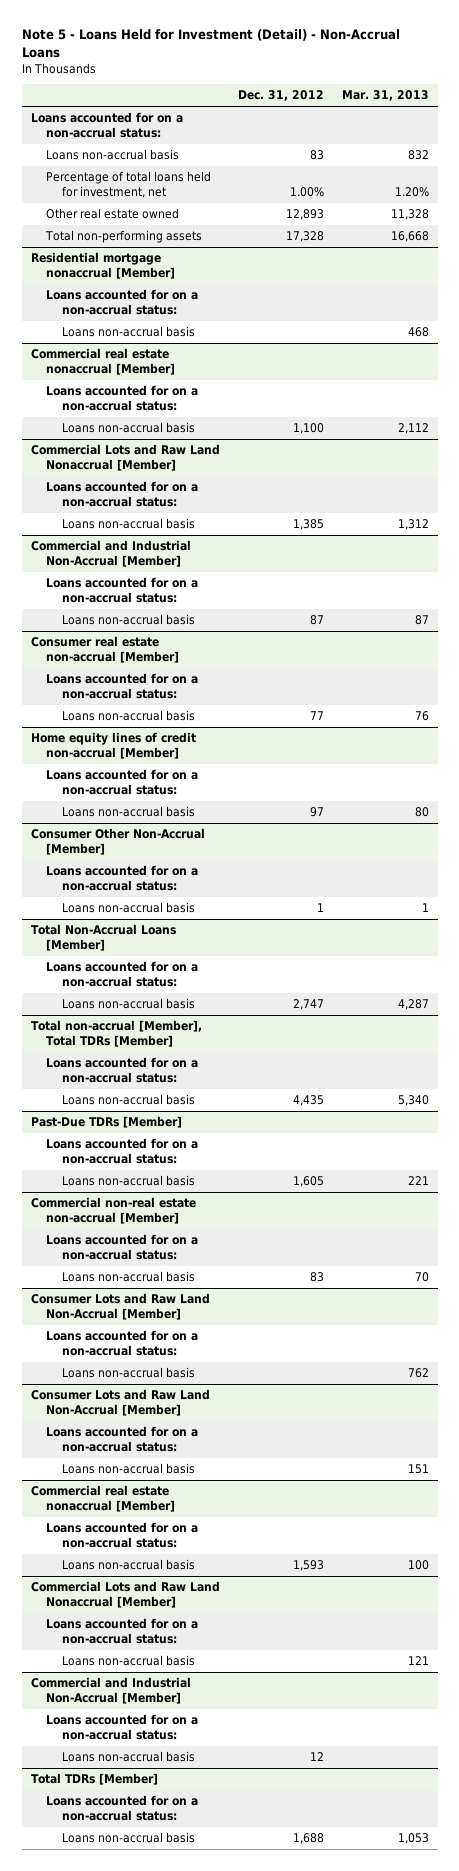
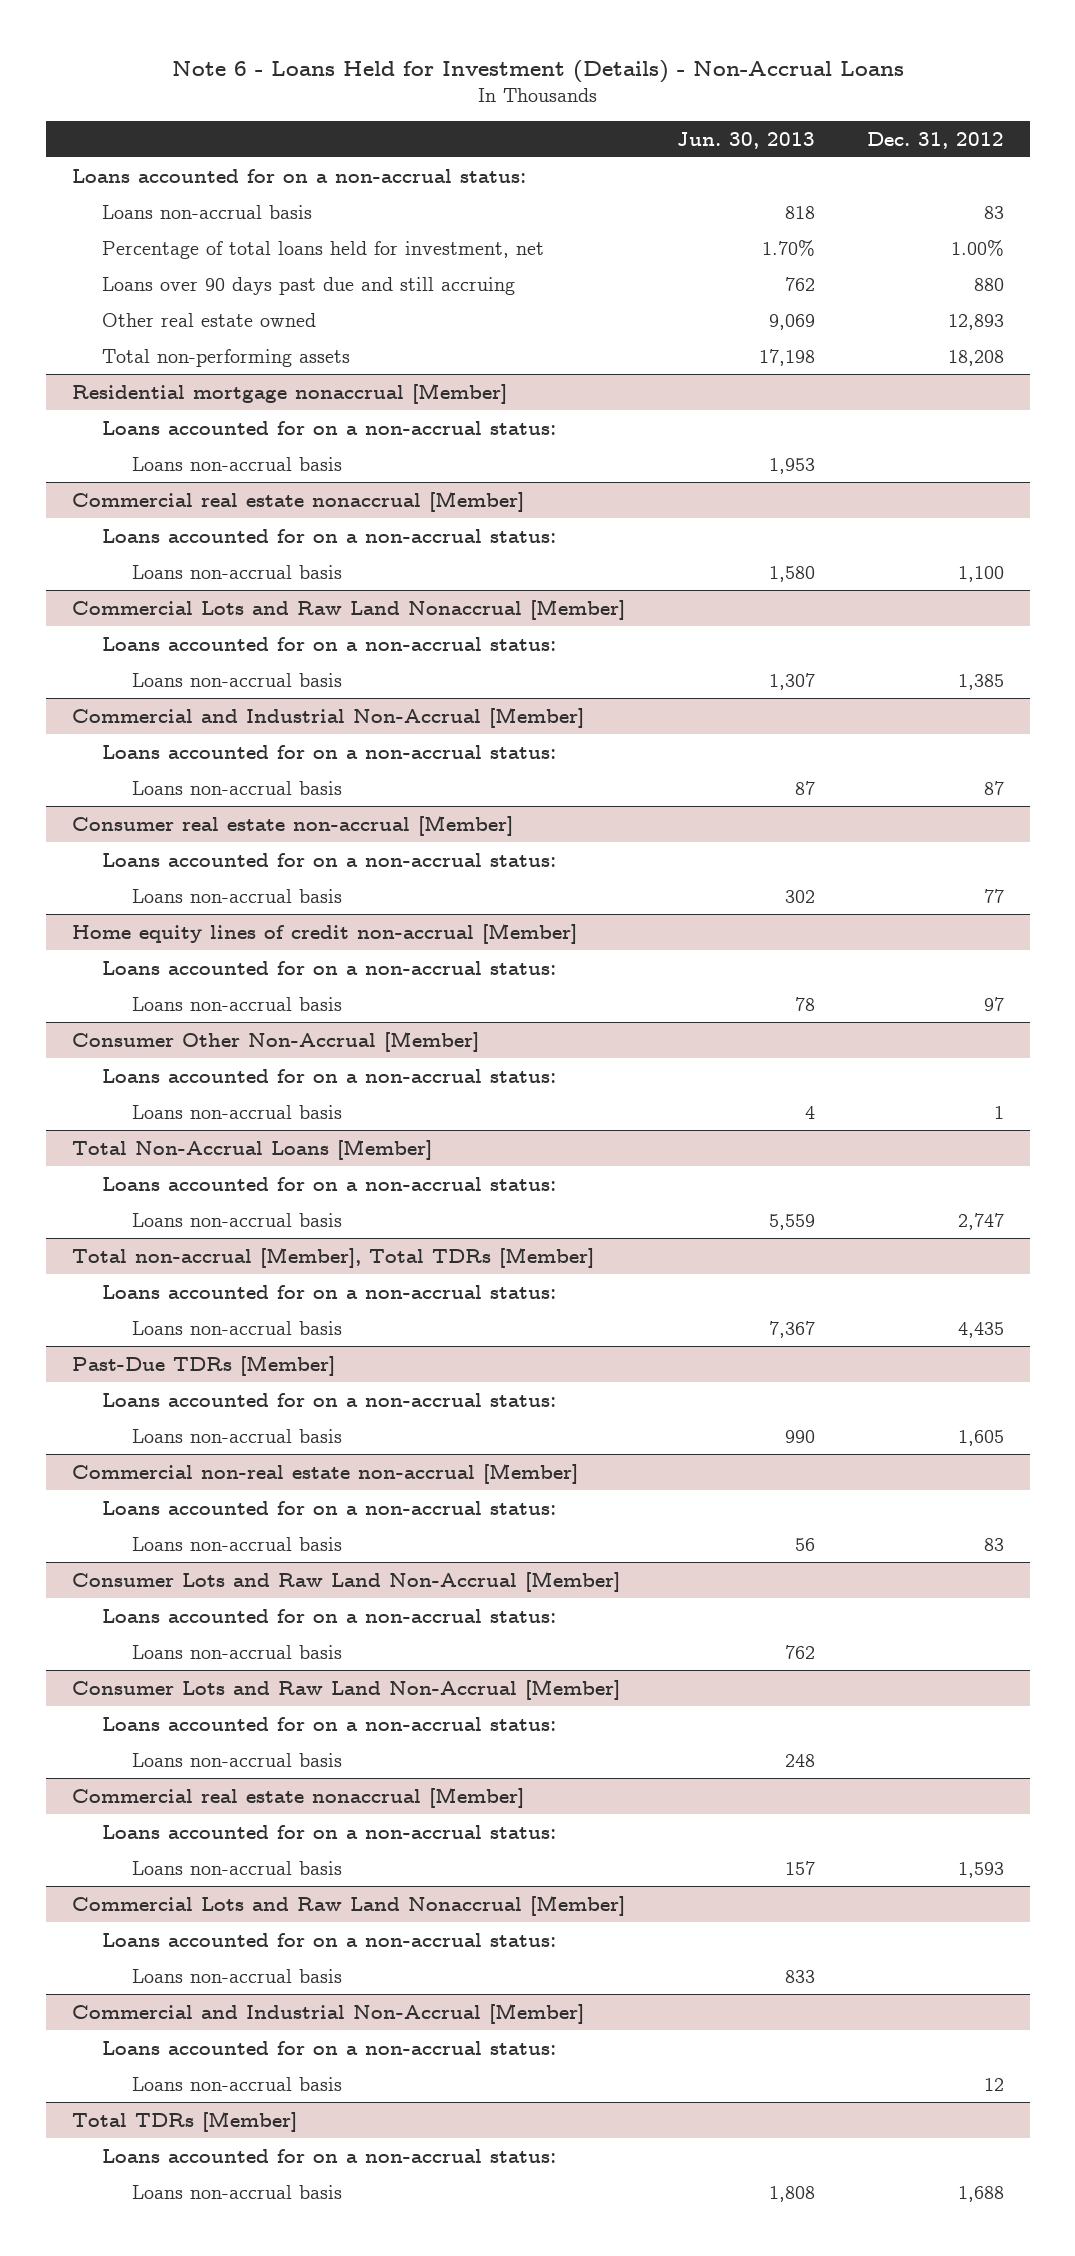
- Note 5 - Loans Held for Investment (Detail) - Non-Accrual Loans
+ Note 6 - Loans Held for Investment (Details) - Non-Accrual Loans
- | Dec. 31, 2012 | Mar. 31, 2013
+ | Jun. 30, 2013 | Dec. 31, 2012
+ Loans over 90 days past due and still accruing | 762 | 880
- Total non-performing assets | 17,328 | 16,668
+ Total non-performing assets | 17,198 | 18,208

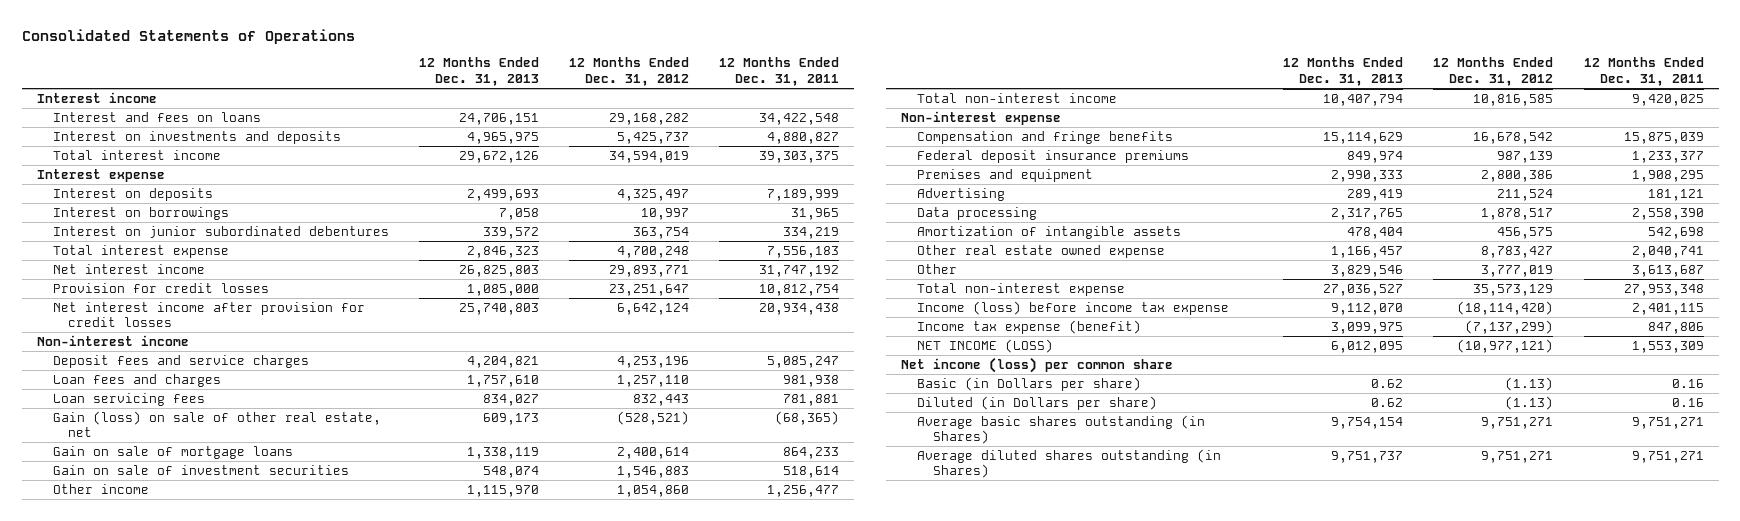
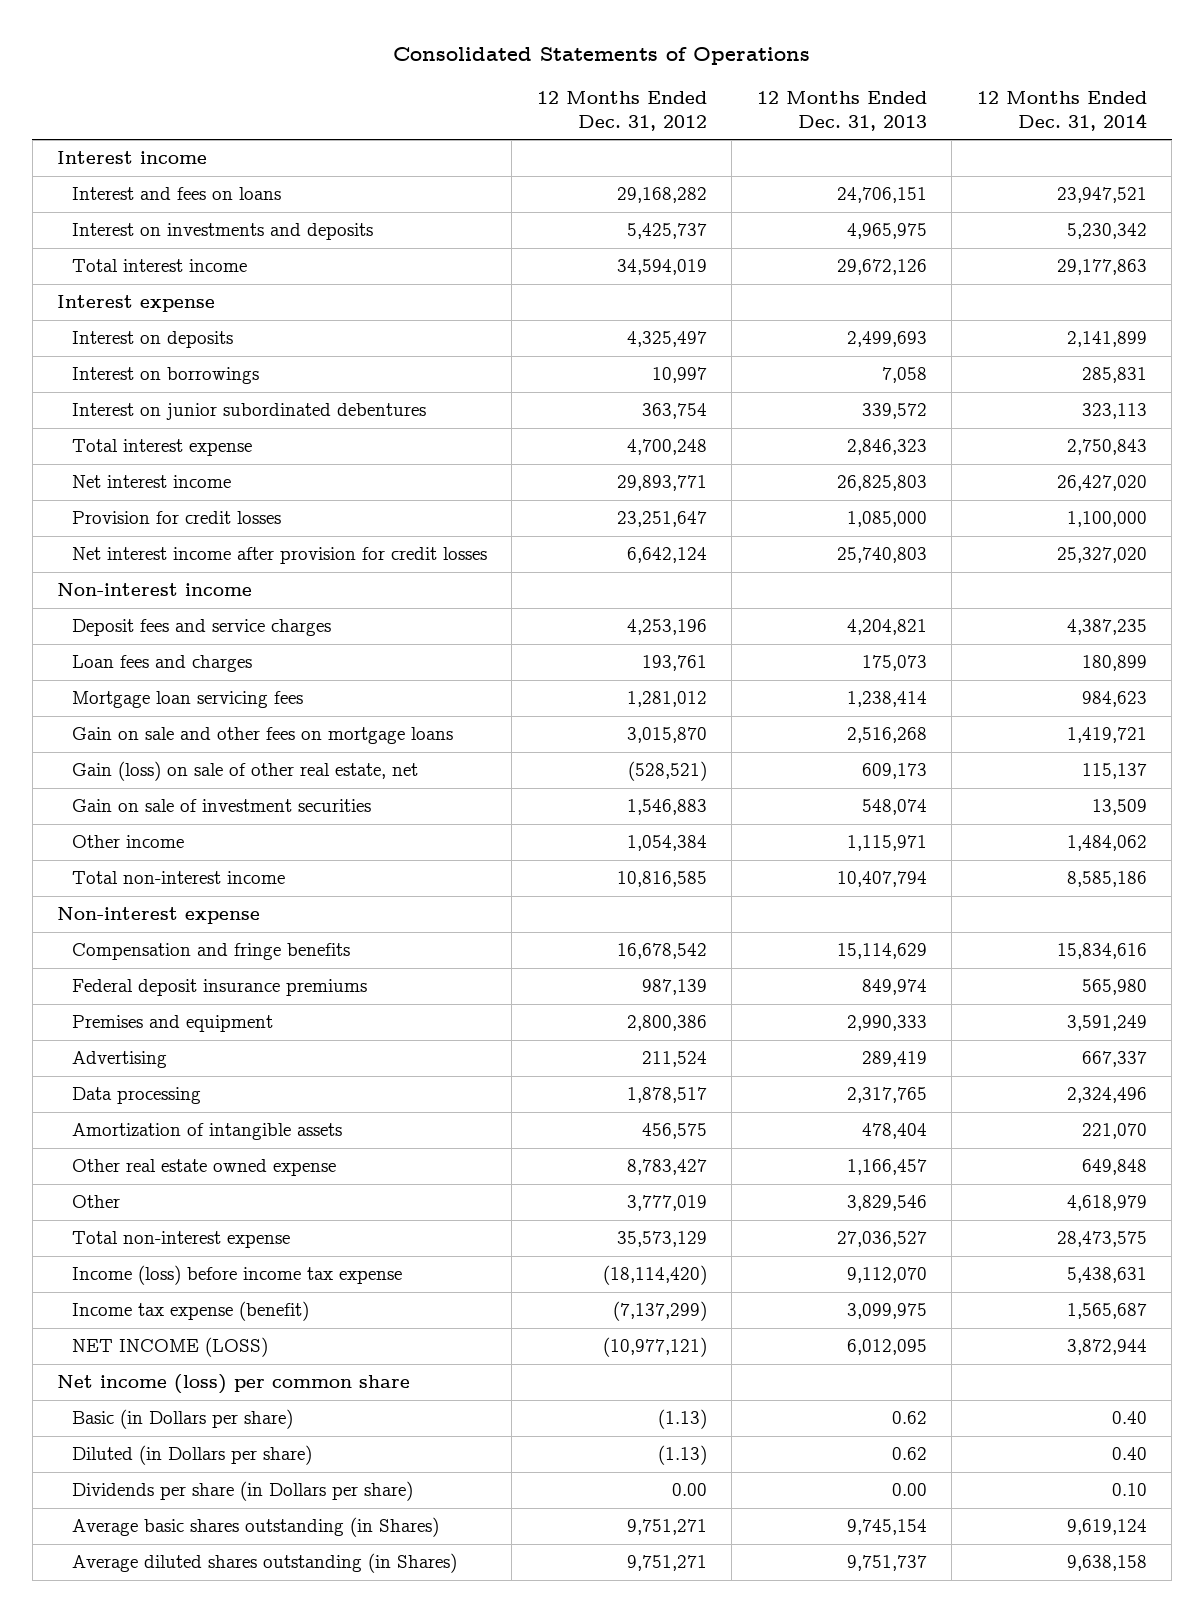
- | 12 Months Ended Dec. 31, 2013 | 12 Months Ended Dec. 31, 2012 | 12 Months Ended Dec. 31, 2011
+ | 12 Months Ended Dec. 31, 2012 | 12 Months Ended Dec. 31, 2013 | 12 Months Ended Dec. 31, 2014
- Loan fees and charges | 1,757,610 | 1,257,110 | 981,938
- Loan servicing fees | 834,027 | 832,443 | 781,881
+ Loan fees and charges | 193,761 | 175,073 | 180,899
+ Mortgage loan servicing fees | 1,281,012 | 1,238,414 | 984,623
+ Gain on sale and other fees on mortgage loans | 3,015,870 | 2,516,268 | 1,419,721
- Gain on sale of mortgage loans | 1,338,119 | 2,400,614 | 864,233
- Other income | 1,115,970 | 1,054,860 | 1,256,477
+ Other income | 1,054,384 | 1,115,971 | 1,484,062
- Average basic shares outstanding (in Shares) | 9,754,154 | 9,751,271 | 9,751,271
+ Dividends per share (in Dollars per share) | 0.00 | 0.00 | 0.10
+ Average basic shares outstanding (in Shares) | 9,751,271 | 9,745,154 | 9,619,124

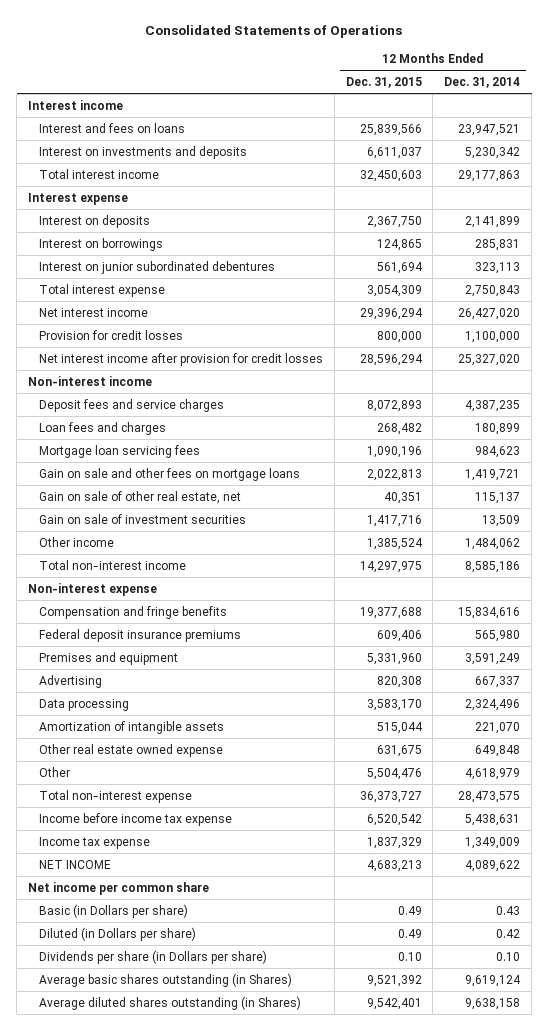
- | 12 Months Ended Dec. 31, 2012 | 12 Months Ended Dec. 31, 2013 | 12 Months Ended Dec. 31, 2014
+ | 12 Months Ended Dec. 31, 2015 | 12 Months Ended Dec. 31, 2014
- Gain (loss) on sale of other real estate, net | (528,521) | 609,173 | 115,137
+ Gain on sale of other real estate, net | 40,351 | 115,137
- Income (loss) before income tax expense | (18,114,420) | 9,112,070 | 5,438,631
- Income tax expense (benefit) | (7,137,299) | 3,099,975 | 1,565,687
- NET INCOME (LOSS) | (10,977,121) | 6,012,095 | 3,872,944
- Net income (loss) per common share
- Basic (in Dollars per share) | (1.13) | 0.62 | 0.40
- Diluted (in Dollars per share) | (1.13) | 0.62 | 0.40
+ Income before income tax expense | 6,520,542 | 5,438,631
+ Income tax expense | 1,837,329 | 1,349,009
+ NET INCOME | 4,683,213 | 4,089,622
+ Net income per common share
+ Basic (in Dollars per share) | 0.49 | 0.43
+ Diluted (in Dollars per share) | 0.49 | 0.42

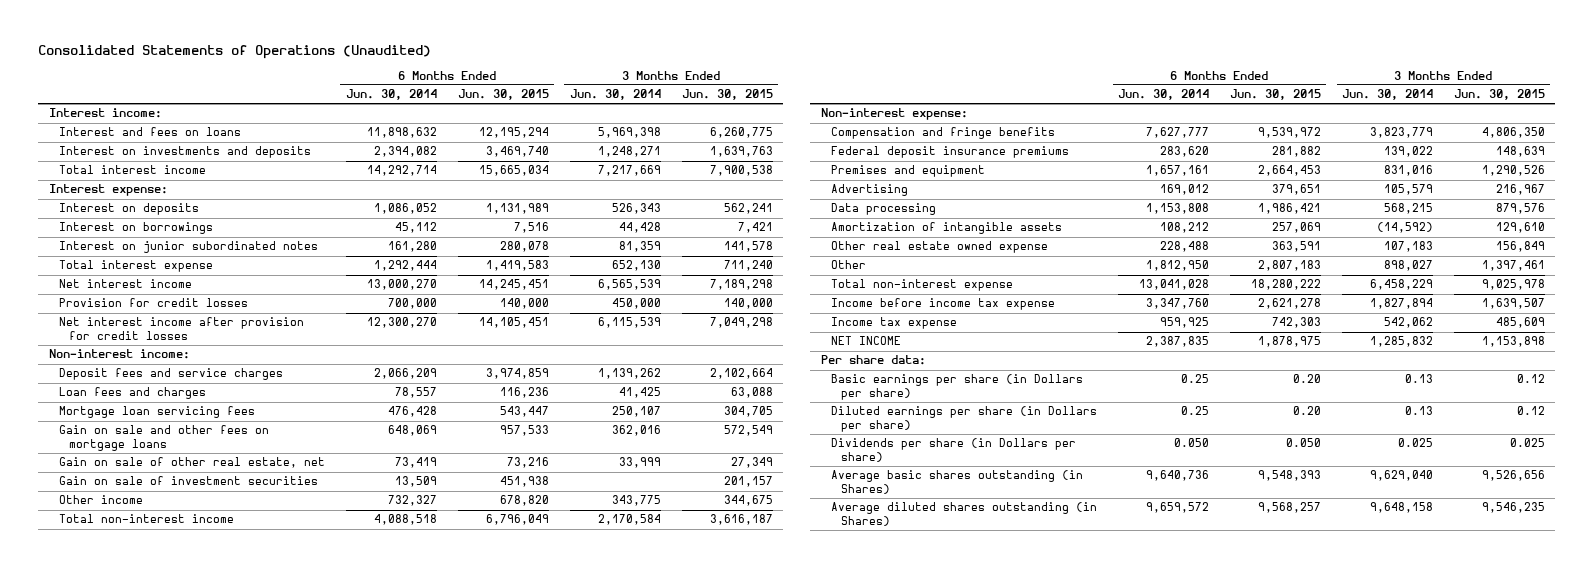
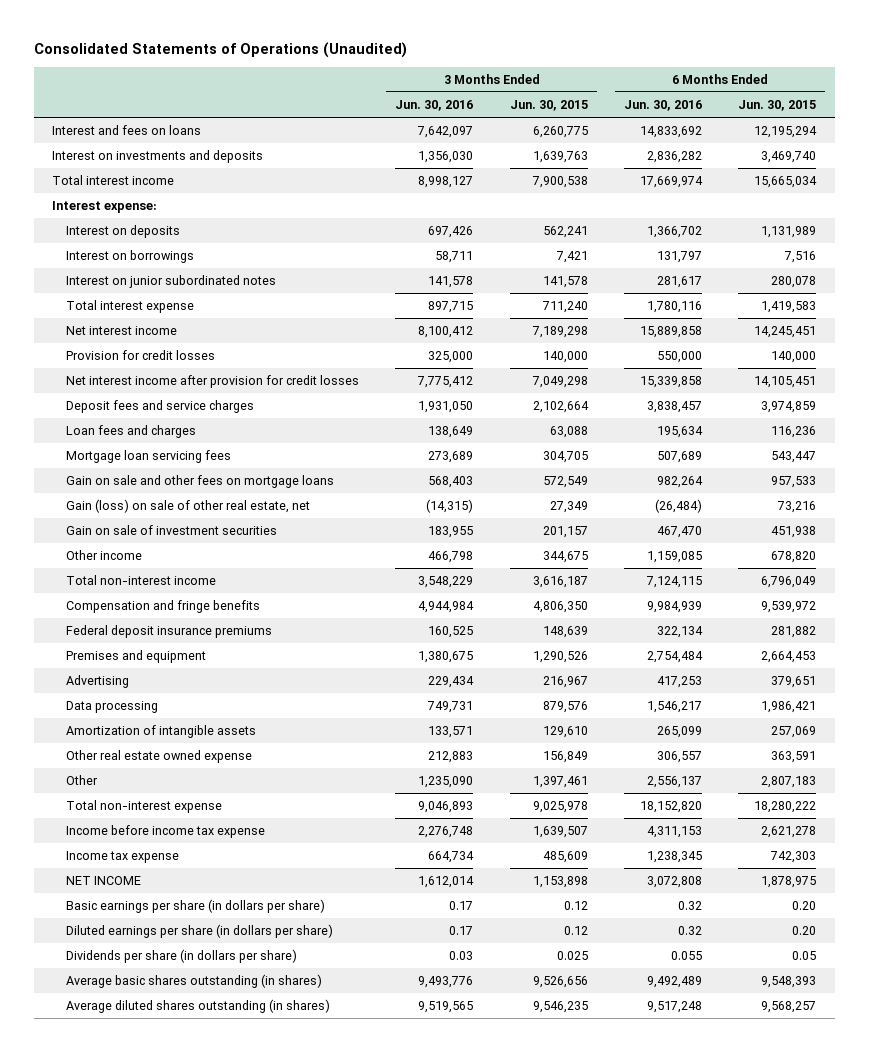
- | 6 Months Ended Jun. 30, 2014 | 6 Months Ended Jun. 30, 2015 | 3 Months Ended Jun. 30, 2014 | 3 Months Ended Jun. 30, 2015
+ | 3 Months Ended Jun. 30, 2016 | 3 Months Ended Jun. 30, 2015 | 6 Months Ended Jun. 30, 2016 | 6 Months Ended Jun. 30, 2015
- Interest income:
- Non-interest income:
- Gain on sale of other real estate, net | 73,419 | 73,216 | 33,999 | 27,349
+ Gain (loss) on sale of other real estate, net | (14,315) | 27,349 | (26,484) | 73,216
- Non-interest expense:
- Per share data:
- Basic earnings per share (in Dollars per share) | 0.25 | 0.20 | 0.13 | 0.12
- Diluted earnings per share (in Dollars per share) | 0.25 | 0.20 | 0.13 | 0.12
- Dividends per share (in Dollars per share) | 0.050 | 0.050 | 0.025 | 0.025
- Average basic shares outstanding (in Shares) | 9,640,736 | 9,548,393 | 9,629,040 | 9,526,656
- Average diluted shares outstanding (in Shares) | 9,659,572 | 9,568,257 | 9,648,158 | 9,546,235
+ Basic earnings per share (in dollars per share) | 0.17 | 0.12 | 0.32 | 0.20
+ Diluted earnings per share (in dollars per share) | 0.17 | 0.12 | 0.32 | 0.20
+ Dividends per share (in dollars per share) | 0.03 | 0.025 | 0.055 | 0.05
+ Average basic shares outstanding (in shares) | 9,493,776 | 9,526,656 | 9,492,489 | 9,548,393
+ Average diluted shares outstanding (in shares) | 9,519,565 | 9,546,235 | 9,517,248 | 9,568,257

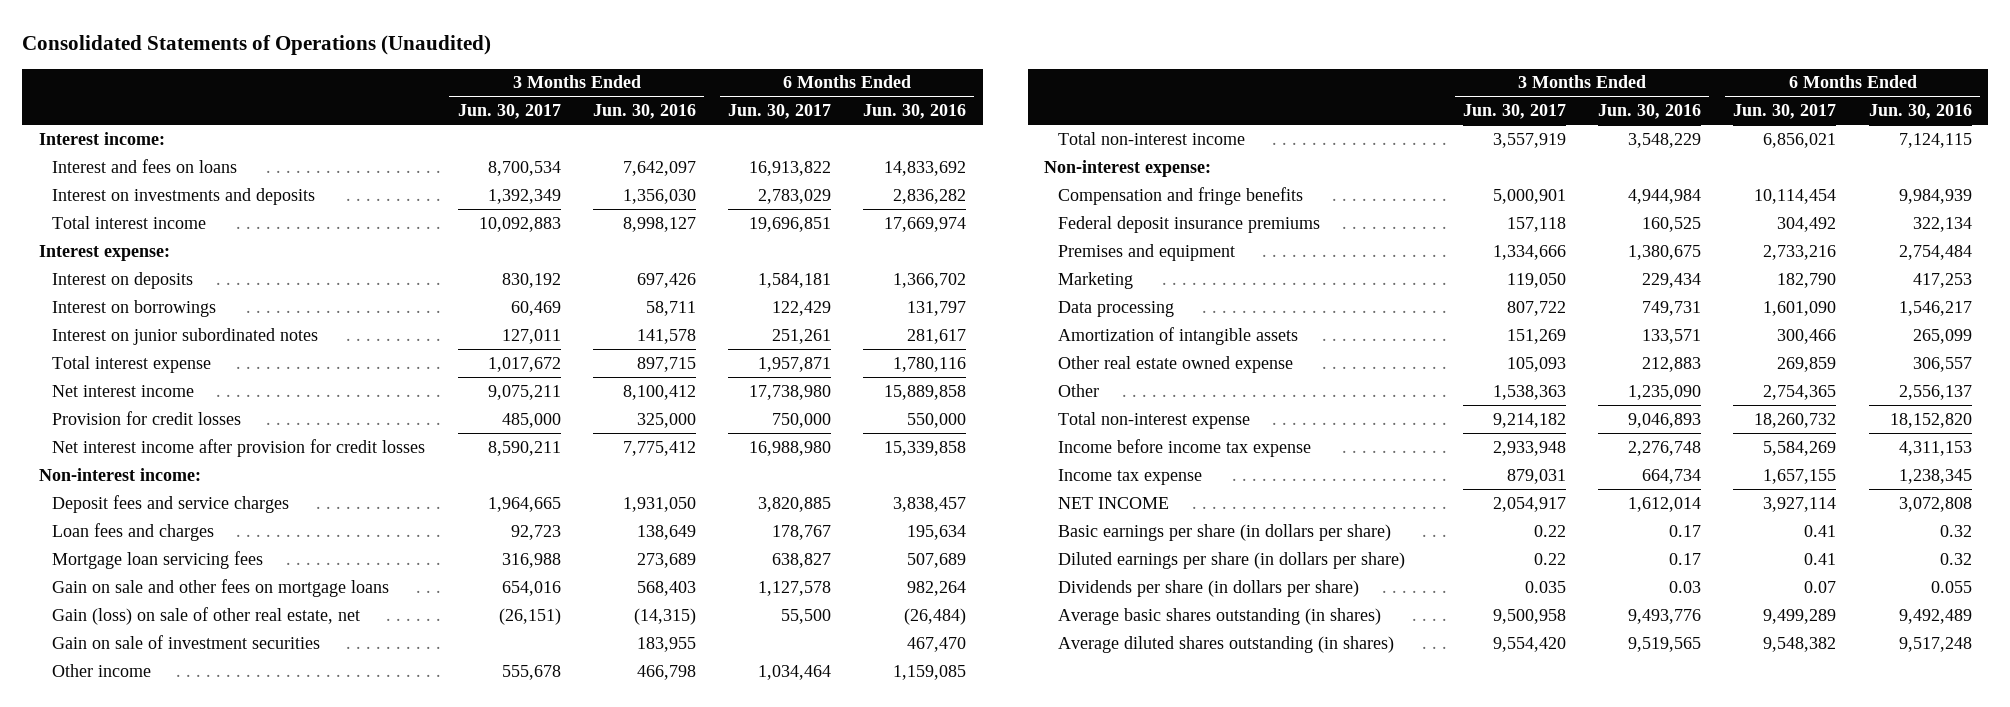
- | 3 Months Ended Jun. 30, 2016 | 3 Months Ended Jun. 30, 2015 | 6 Months Ended Jun. 30, 2016 | 6 Months Ended Jun. 30, 2015
+ | 3 Months Ended Jun. 30, 2017 | 3 Months Ended Jun. 30, 2016 | 6 Months Ended Jun. 30, 2017 | 6 Months Ended Jun. 30, 2016
+ Interest income:
+ Non-interest income:
+ Non-interest expense:
- Advertising | 229,434 | 216,967 | 417,253 | 379,651
+ Marketing | 119,050 | 229,434 | 182,790 | 417,253

